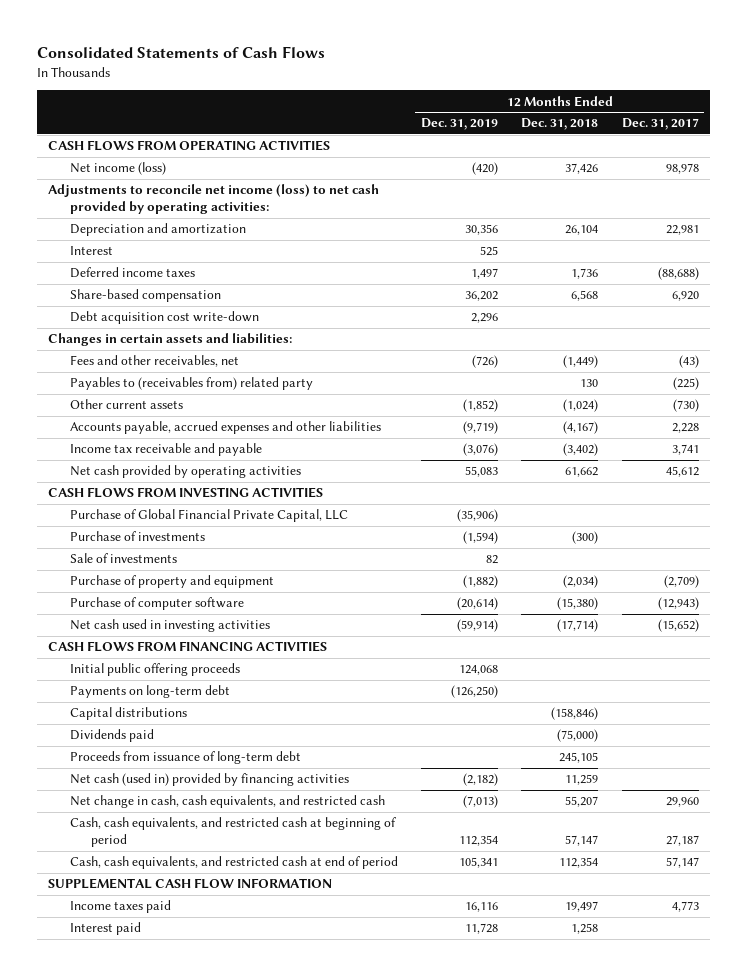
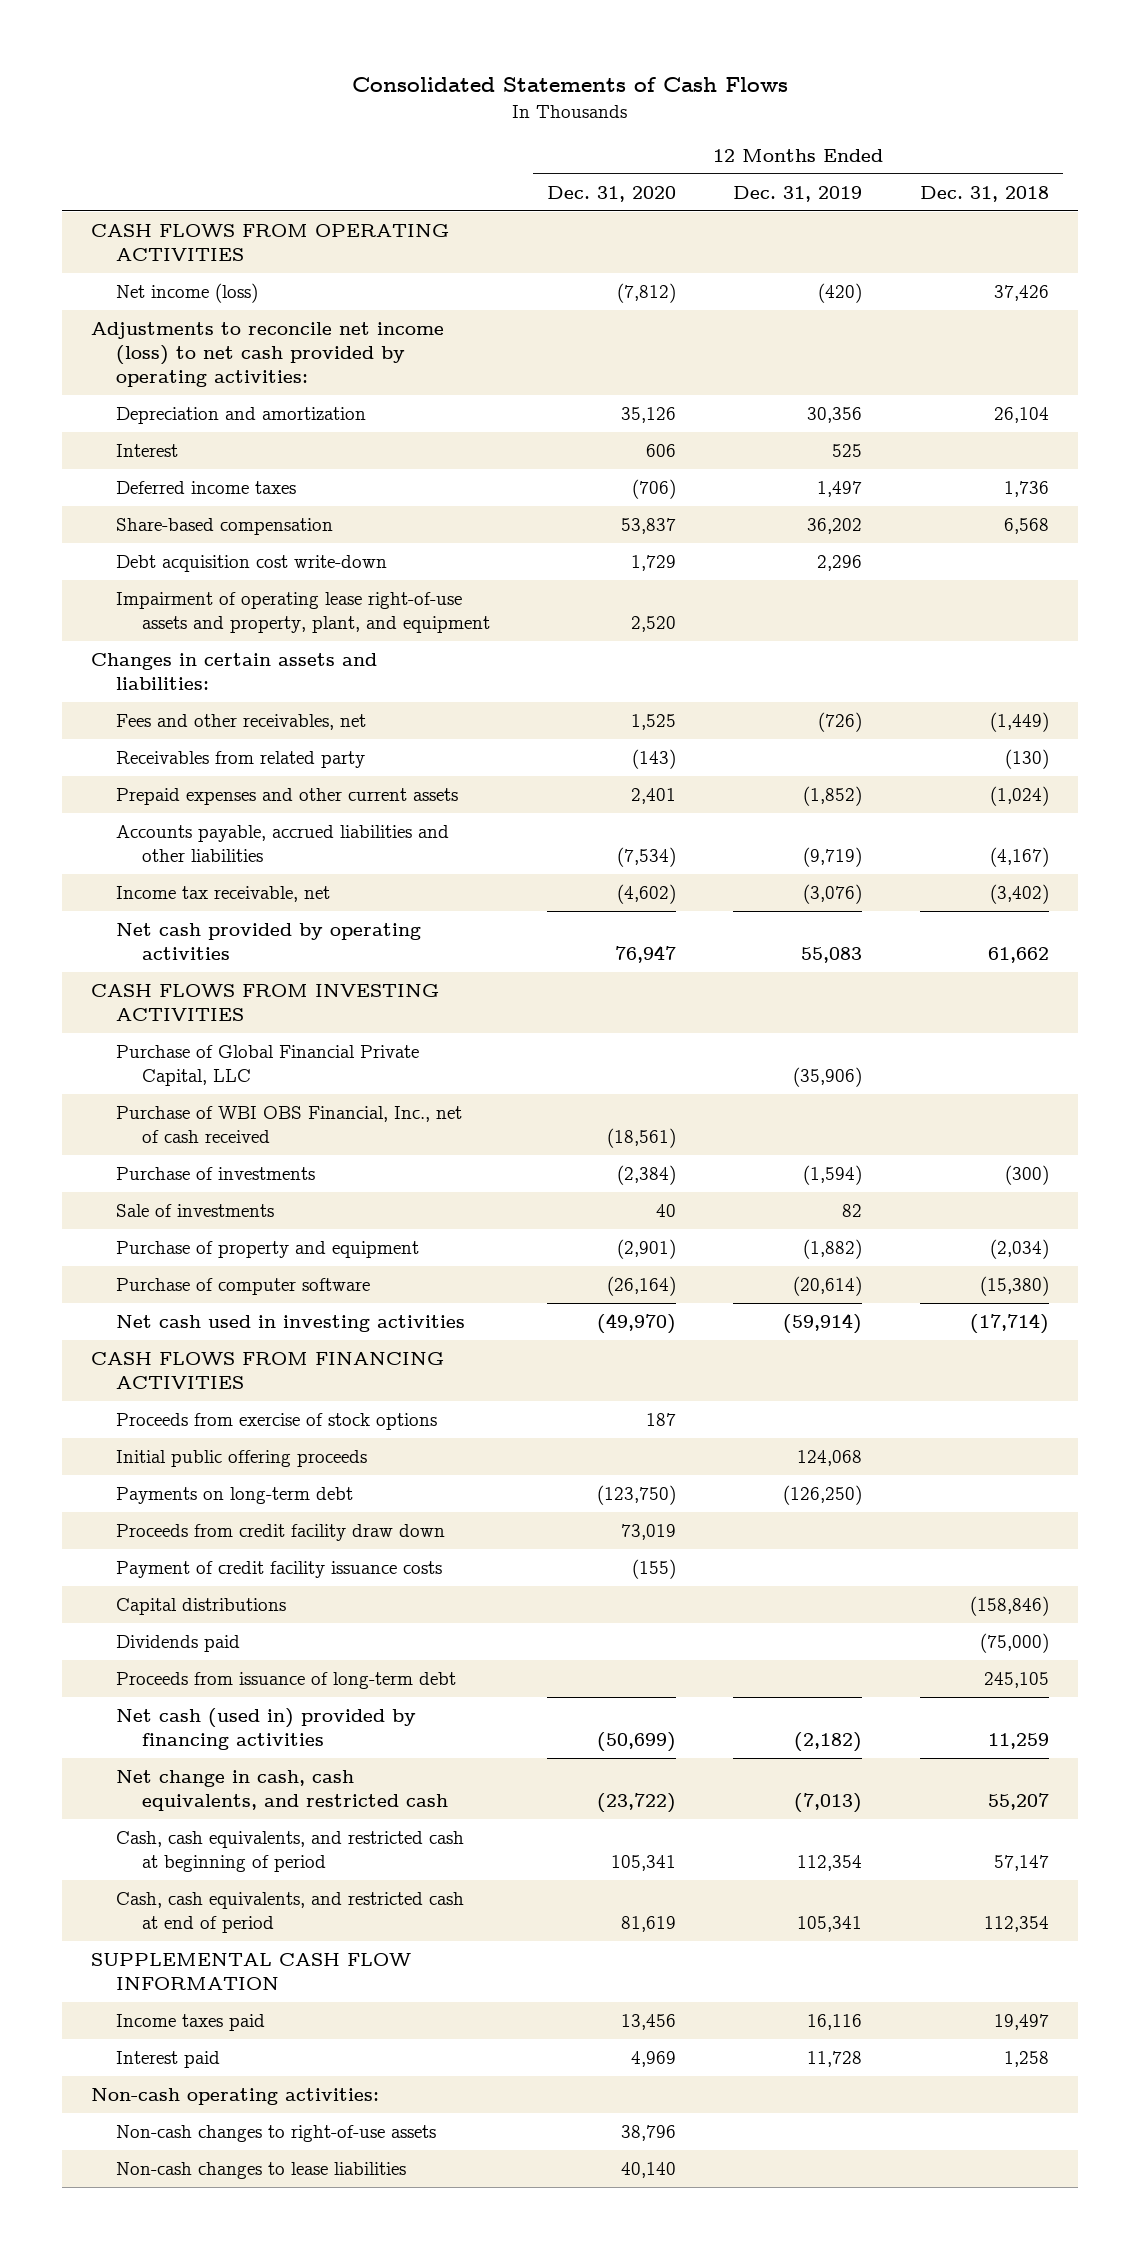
- | 12 Months Ended Dec. 31, 2019 | 12 Months Ended Dec. 31, 2018 | 12 Months Ended Dec. 31, 2017
+ | 12 Months Ended Dec. 31, 2020 | 12 Months Ended Dec. 31, 2019 | 12 Months Ended Dec. 31, 2018
+ Impairment of operating lease right-of-use assets and property, plant, and equipment | 2,520 | |
- Payables to (receivables from) related party | | 130 | (225)
- Other current assets | (1,852) | (1,024) | (730)
- Accounts payable, accrued expenses and other liabilities | (9,719) | (4,167) | 2,228
- Income tax receivable and payable | (3,076) | (3,402) | 3,741
+ Receivables from related party | (143) | | (130)
+ Prepaid expenses and other current assets | 2,401 | (1,852) | (1,024)
+ Accounts payable, accrued liabilities and other liabilities | (7,534) | (9,719) | (4,167)
+ Income tax receivable, net | (4,602) | (3,076) | (3,402)
+ Purchase of WBI OBS Financial, Inc., net of cash received | (18,561) | |
+ Proceeds from exercise of stock options | 187 | |
+ Proceeds from credit facility draw down | 73,019 | |
+ Payment of credit facility issuance costs | (155) | |
+ Non-cash operating activities:
+ Non-cash changes to right-of-use assets | 38,796 | |
+ Non-cash changes to lease liabilities | 40,140 | |

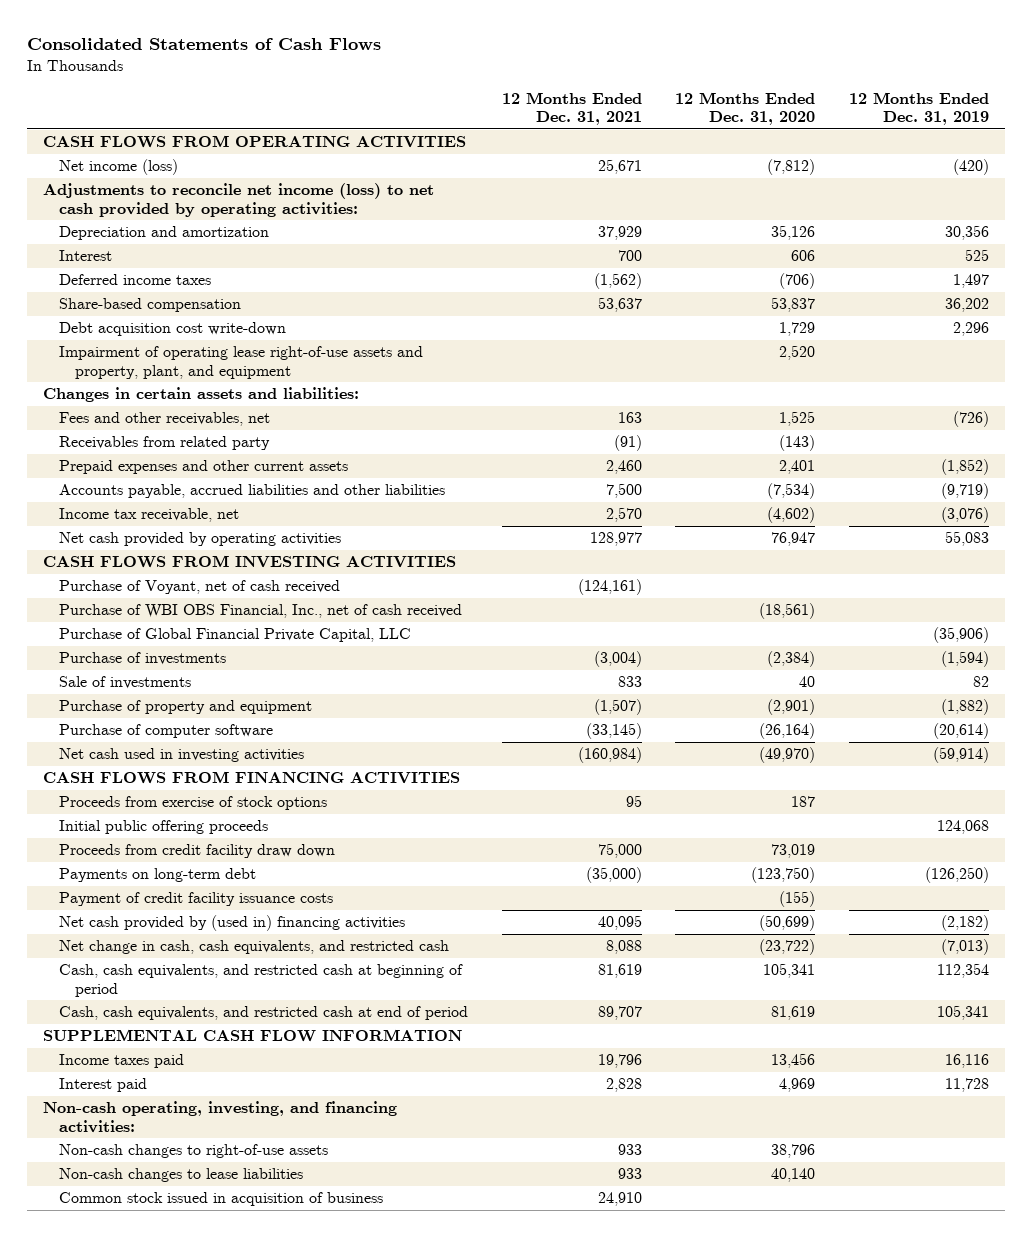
- | 12 Months Ended Dec. 31, 2020 | 12 Months Ended Dec. 31, 2019 | 12 Months Ended Dec. 31, 2018
+ | 12 Months Ended Dec. 31, 2021 | 12 Months Ended Dec. 31, 2020 | 12 Months Ended Dec. 31, 2019
+ Purchase of Voyant, net of cash received | (124,161) | |
moved down: Purchase of Global Financial Private Capital, LLC | | | (35,906)
moved down: Payments on long-term debt | (35,000) | (123,750) | (126,250)
- Capital distributions | | | (158,846)
- Dividends paid | | | (75,000)
- Proceeds from issuance of long-term debt | | | 245,105
- Net cash (used in) provided by financing activities | (50,699) | (2,182) | 11,259
+ Net cash provided by (used in) financing activities | 40,095 | (50,699) | (2,182)
- Non-cash operating activities:
+ Non-cash operating, investing, and financing activities:
+ Common stock issued in acquisition of business | 24,910 | |

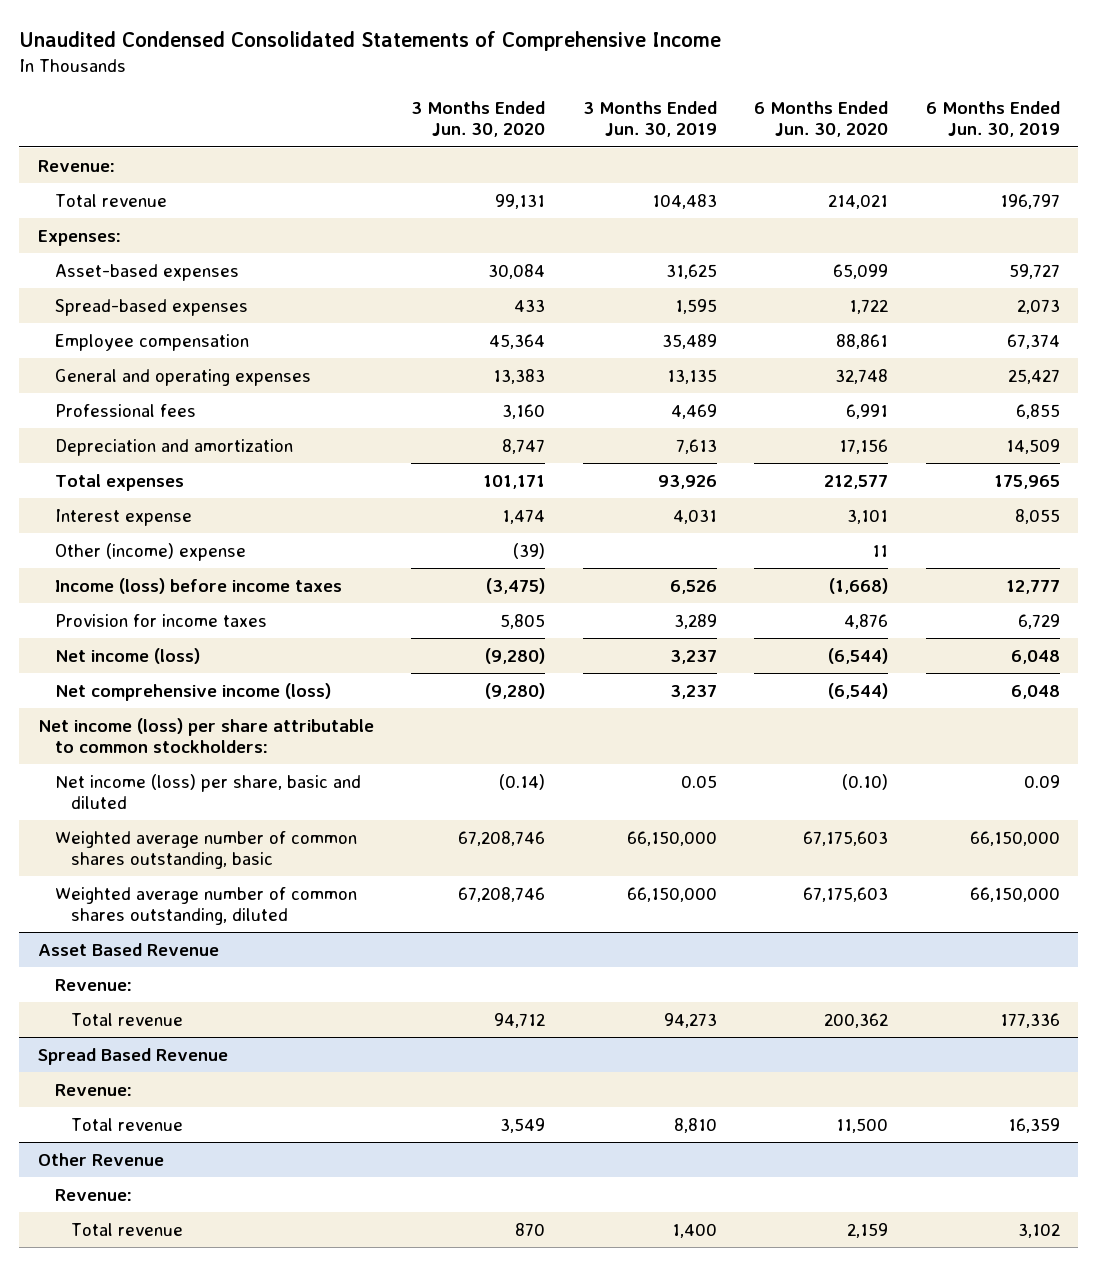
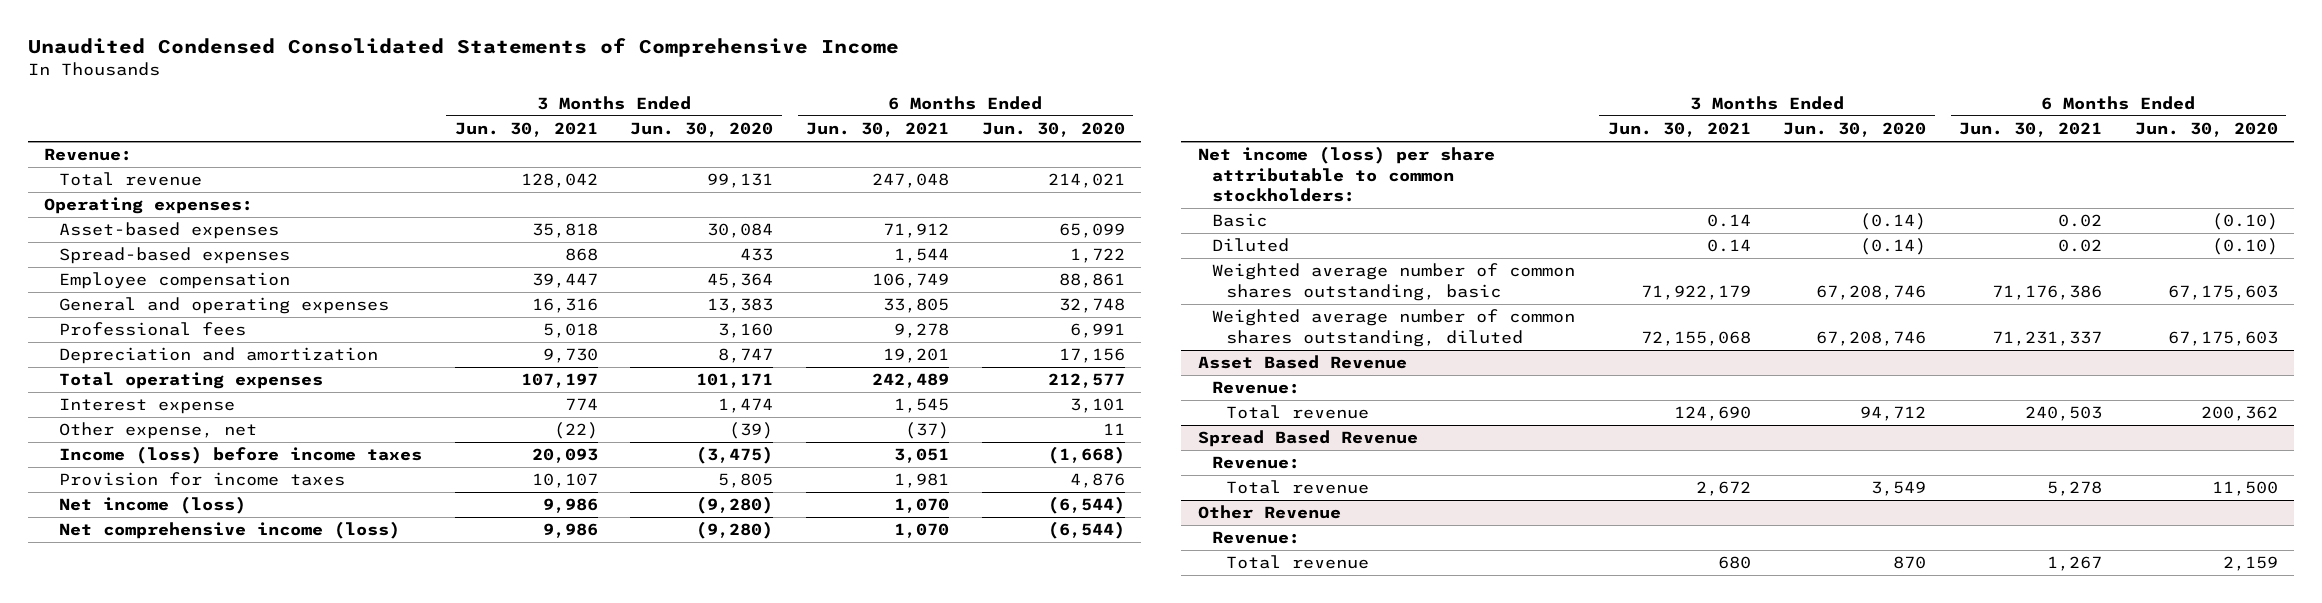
- | 3 Months Ended Jun. 30, 2020 | 3 Months Ended Jun. 30, 2019 | 6 Months Ended Jun. 30, 2020 | 6 Months Ended Jun. 30, 2019
+ | 3 Months Ended Jun. 30, 2021 | 3 Months Ended Jun. 30, 2020 | 6 Months Ended Jun. 30, 2021 | 6 Months Ended Jun. 30, 2020
- Expenses:
+ Operating expenses:
- Total expenses | 101,171 | 93,926 | 212,577 | 175,965
+ Total operating expenses | 107,197 | 101,171 | 242,489 | 212,577
- Other (income) expense | (39) | | 11 |
+ Other expense, net | (22) | (39) | (37) | 11
- Net income (loss) per share, basic and diluted | (0.14) | 0.05 | (0.10) | 0.09
+ Basic | 0.14 | (0.14) | 0.02 | (0.10)
+ Diluted | 0.14 | (0.14) | 0.02 | (0.10)

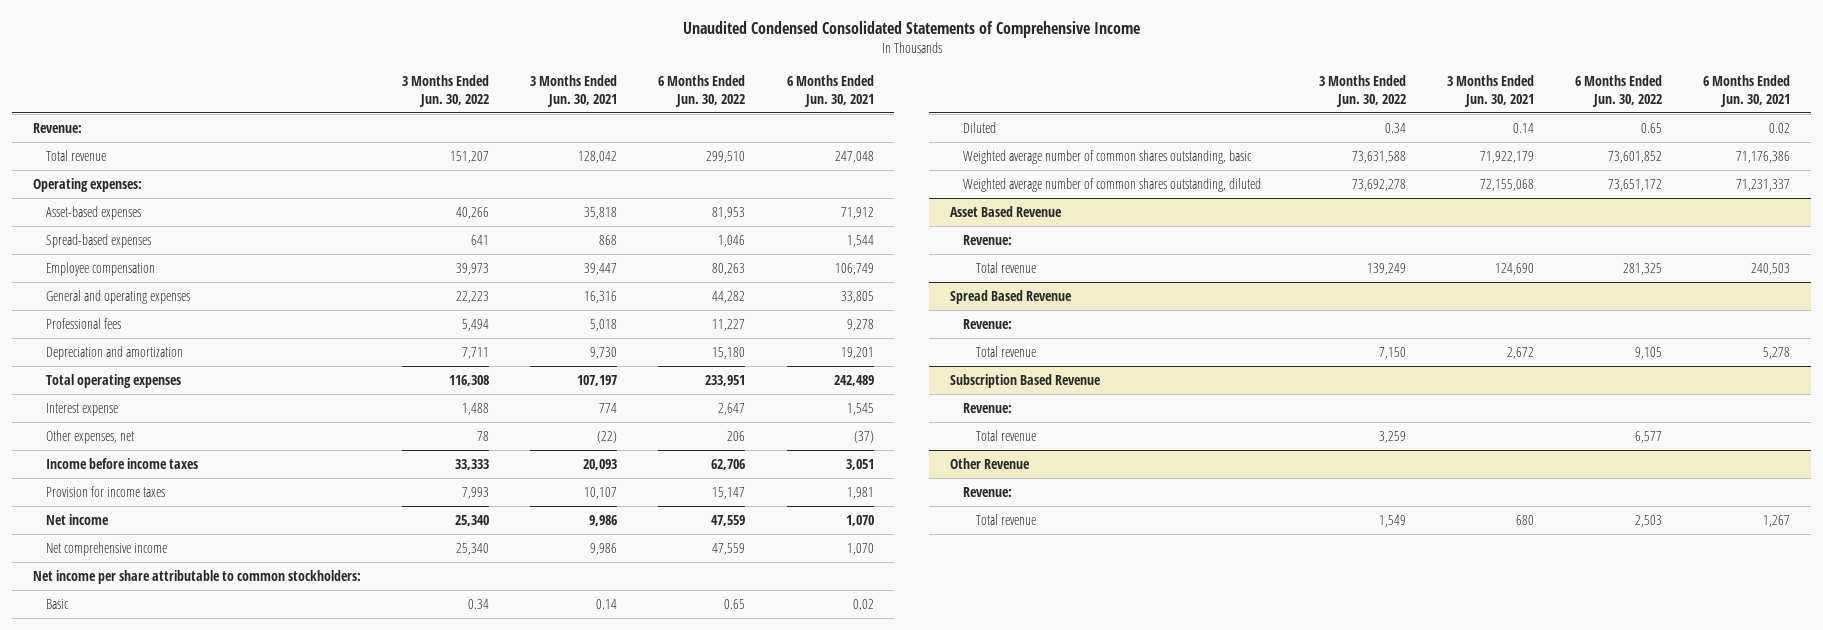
- | 3 Months Ended Jun. 30, 2021 | 3 Months Ended Jun. 30, 2020 | 6 Months Ended Jun. 30, 2021 | 6 Months Ended Jun. 30, 2020
+ | 3 Months Ended Jun. 30, 2022 | 3 Months Ended Jun. 30, 2021 | 6 Months Ended Jun. 30, 2022 | 6 Months Ended Jun. 30, 2021
- Other expense, net | (22) | (39) | (37) | 11
- Income (loss) before income taxes | 20,093 | (3,475) | 3,051 | (1,668)
+ Other expenses, net | 78 | (22) | 206 | (37)
+ Income before income taxes | 33,333 | 20,093 | 62,706 | 3,051
- Net income (loss) | 9,986 | (9,280) | 1,070 | (6,544)
- Net comprehensive income (loss) | 9,986 | (9,280) | 1,070 | (6,544)
- Net income (loss) per share attributable to common stockholders:
+ Net income | 25,340 | 9,986 | 47,559 | 1,070
+ Net comprehensive income | 25,340 | 9,986 | 47,559 | 1,070
+ Net income per share attributable to common stockholders:
+ Subscription Based Revenue
+ Revenue:
+ Total revenue | 3,259 | | 6,577 |

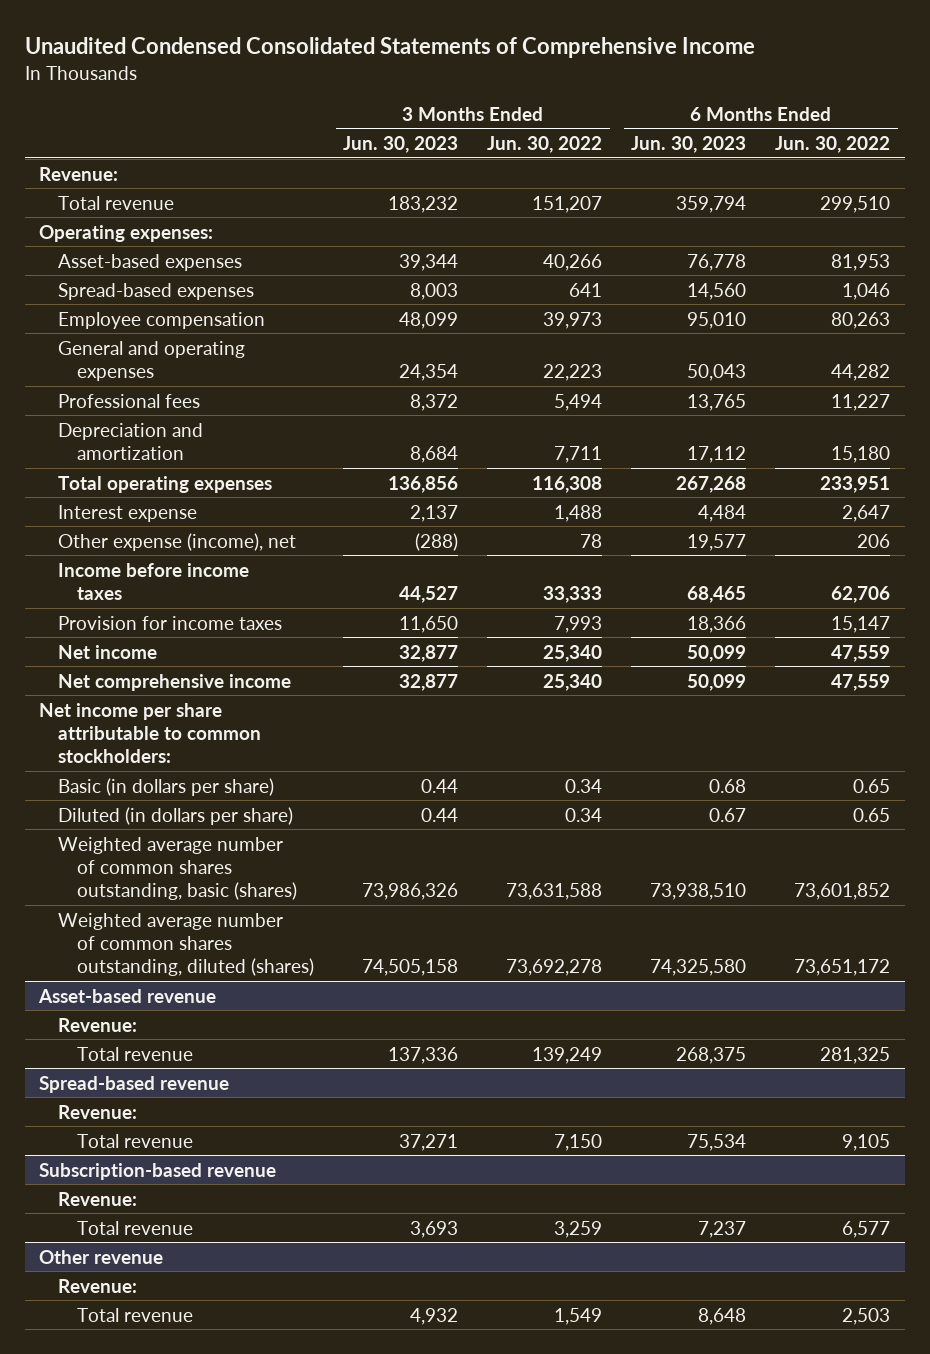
- | 3 Months Ended Jun. 30, 2022 | 3 Months Ended Jun. 30, 2021 | 6 Months Ended Jun. 30, 2022 | 6 Months Ended Jun. 30, 2021
+ | 3 Months Ended Jun. 30, 2023 | 3 Months Ended Jun. 30, 2022 | 6 Months Ended Jun. 30, 2023 | 6 Months Ended Jun. 30, 2022
- Other expenses, net | 78 | (22) | 206 | (37)
+ Other expense (income), net | (288) | 78 | 19,577 | 206
- Basic | 0.34 | 0.14 | 0.65 | 0.02
- Diluted | 0.34 | 0.14 | 0.65 | 0.02
- Weighted average number of common shares outstanding, basic | 73,631,588 | 71,922,179 | 73,601,852 | 71,176,386
- Weighted average number of common shares outstanding, diluted | 73,692,278 | 72,155,068 | 73,651,172 | 71,231,337
- Asset Based Revenue
+ Basic (in dollars per share) | 0.44 | 0.34 | 0.68 | 0.65
+ Diluted (in dollars per share) | 0.44 | 0.34 | 0.67 | 0.65
+ Weighted average number of common shares outstanding, basic (shares) | 73,986,326 | 73,631,588 | 73,938,510 | 73,601,852
+ Weighted average number of common shares outstanding, diluted (shares) | 74,505,158 | 73,692,278 | 74,325,580 | 73,651,172
+ Asset-based revenue
- Spread Based Revenue
+ Spread-based revenue
- Subscription Based Revenue
+ Subscription-based revenue
- Other Revenue
+ Other revenue

